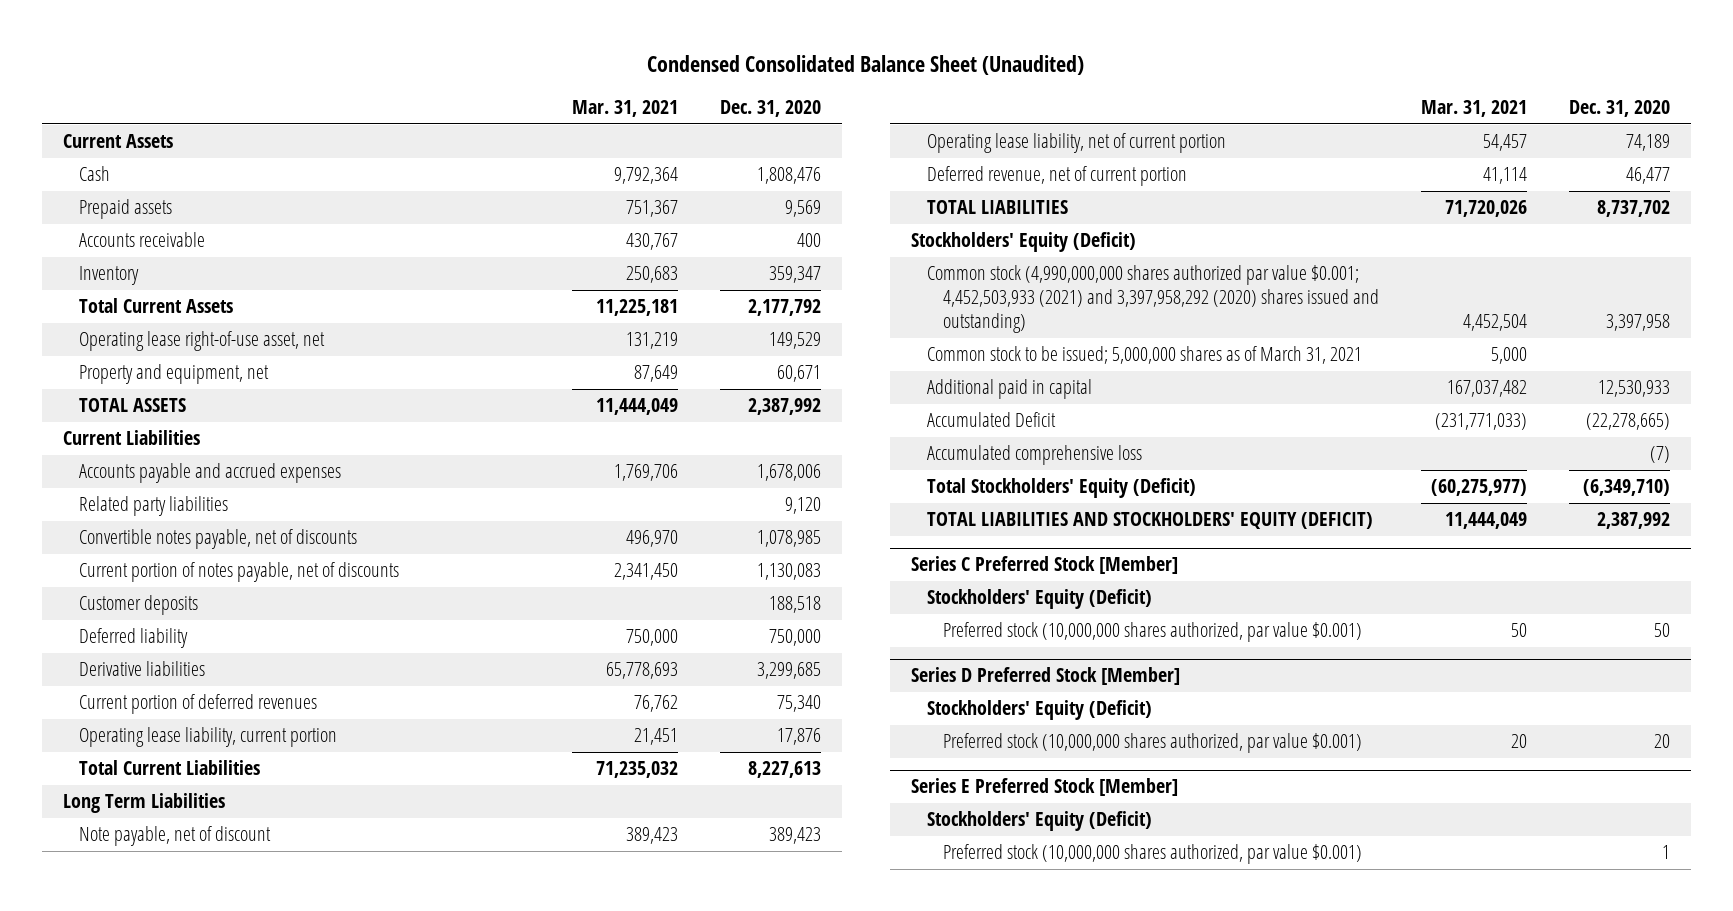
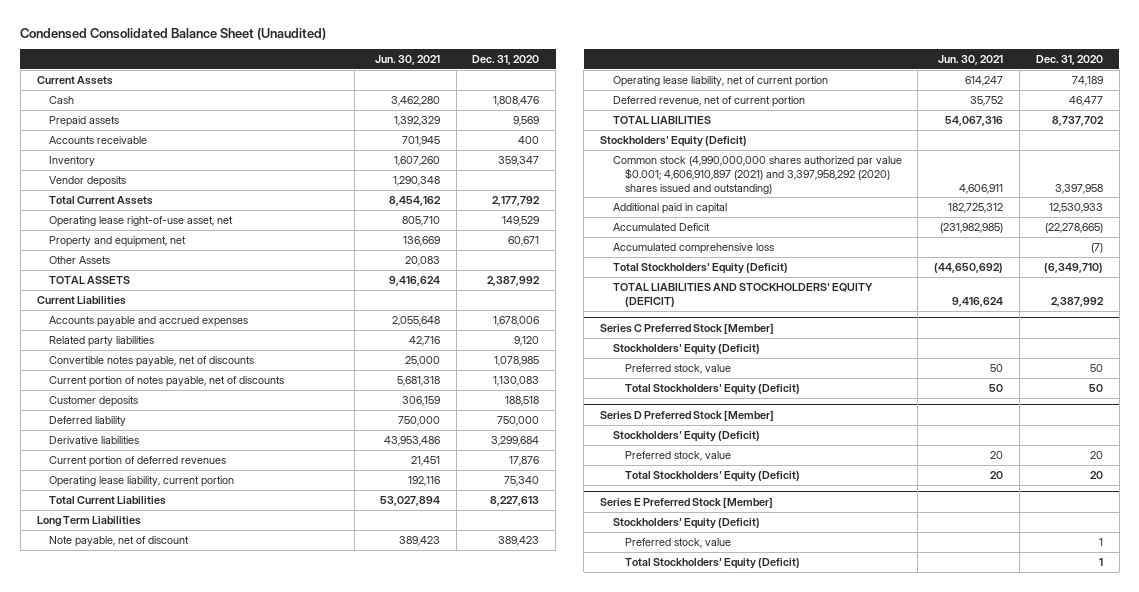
- | Mar. 31, 2021 | Dec. 31, 2020
+ | Jun. 30, 2021 | Dec. 31, 2020
+ Vendor deposits | 1,290,348 |
+ Other Assets | 20,083 |
- Derivative liabilities | 65,778,693 | 3,299,685
- Current portion of deferred revenues | 76,762 | 75,340
- Operating lease liability, current portion | 21,451 | 17,876
+ Derivative liabilities | 43,953,486 | 3,299,684
+ Current portion of deferred revenues | 21,451 | 17,876
+ Operating lease liability, current portion | 192,116 | 75,340
- Common stock (4,990,000,000 shares authorized par value $0.001; 4,452,503,933 (2021) and 3,397,958,292 (2020) shares issued and outstanding) | 4,452,504 | 3,397,958
- Common stock to be issued; 5,000,000 shares as of March 31, 2021 | 5,000 |
+ Common stock (4,990,000,000 shares authorized par value $0.001; 4,606,910,897 (2021) and 3,397,958,292 (2020) shares issued and outstanding) | 4,606,911 | 3,397,958
@ Series C Preferred Stock [Member]
- Preferred stock (10,000,000 shares authorized, par value $0.001) | 50 | 50
+ Preferred stock, value | 50 | 50
+ Total Stockholders' Equity (Deficit) | 50 | 50
@ Series D Preferred Stock [Member]
- Preferred stock (10,000,000 shares authorized, par value $0.001) | 20 | 20
+ Preferred stock, value | 20 | 20
+ Total Stockholders' Equity (Deficit) | 20 | 20
@ Series E Preferred Stock [Member]
- Preferred stock (10,000,000 shares authorized, par value $0.001) | | 1
+ Preferred stock, value | | 1
+ Total Stockholders' Equity (Deficit) | | 1

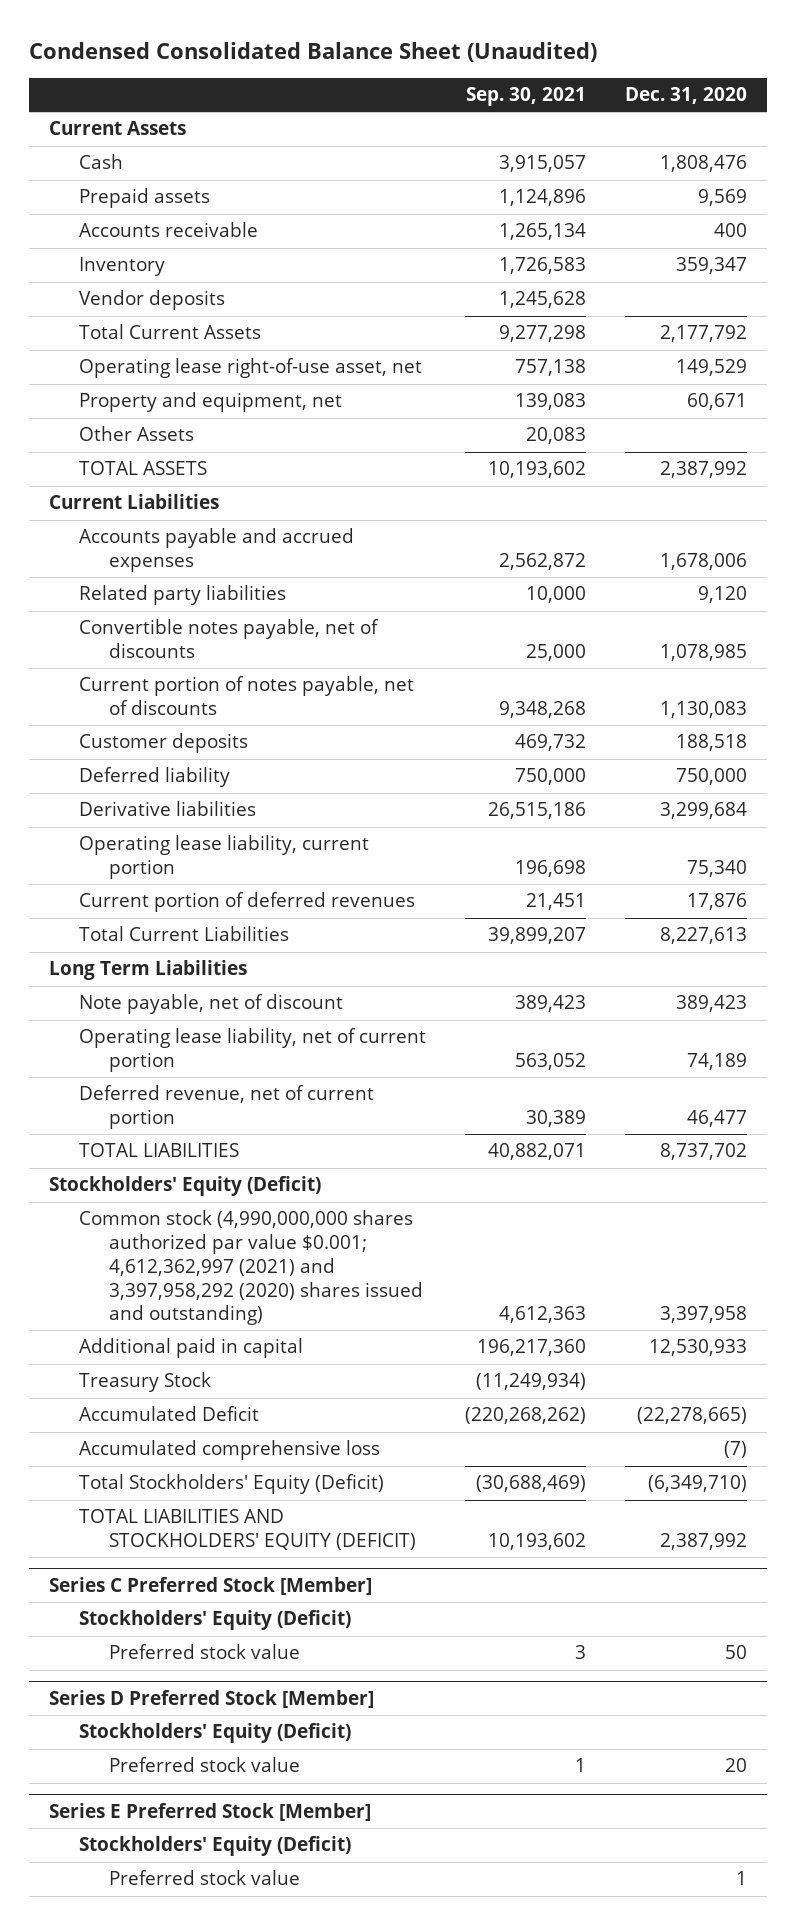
- | Jun. 30, 2021 | Dec. 31, 2020
+ | Sep. 30, 2021 | Dec. 31, 2020
moved down: Current portion of deferred revenues | 21,451 | 17,876
- Common stock (4,990,000,000 shares authorized par value $0.001; 4,606,910,897 (2021) and 3,397,958,292 (2020) shares issued and outstanding) | 4,606,911 | 3,397,958
+ Common stock (4,990,000,000 shares authorized par value $0.001; 4,612,362,997 (2021) and 3,397,958,292 (2020) shares issued and outstanding) | 4,612,363 | 3,397,958
+ Treasury Stock | (11,249,934) |
@ Series C Preferred Stock [Member]
- Preferred stock, value | 50 | 50
- Total Stockholders' Equity (Deficit) | 50 | 50
+ Preferred stock value | 3 | 50
@ Series D Preferred Stock [Member]
- Preferred stock, value | 20 | 20
- Total Stockholders' Equity (Deficit) | 20 | 20
+ Preferred stock value | 1 | 20
@ Series E Preferred Stock [Member]
- Preferred stock, value | | 1
- Total Stockholders' Equity (Deficit) | | 1
+ Preferred stock value | | 1

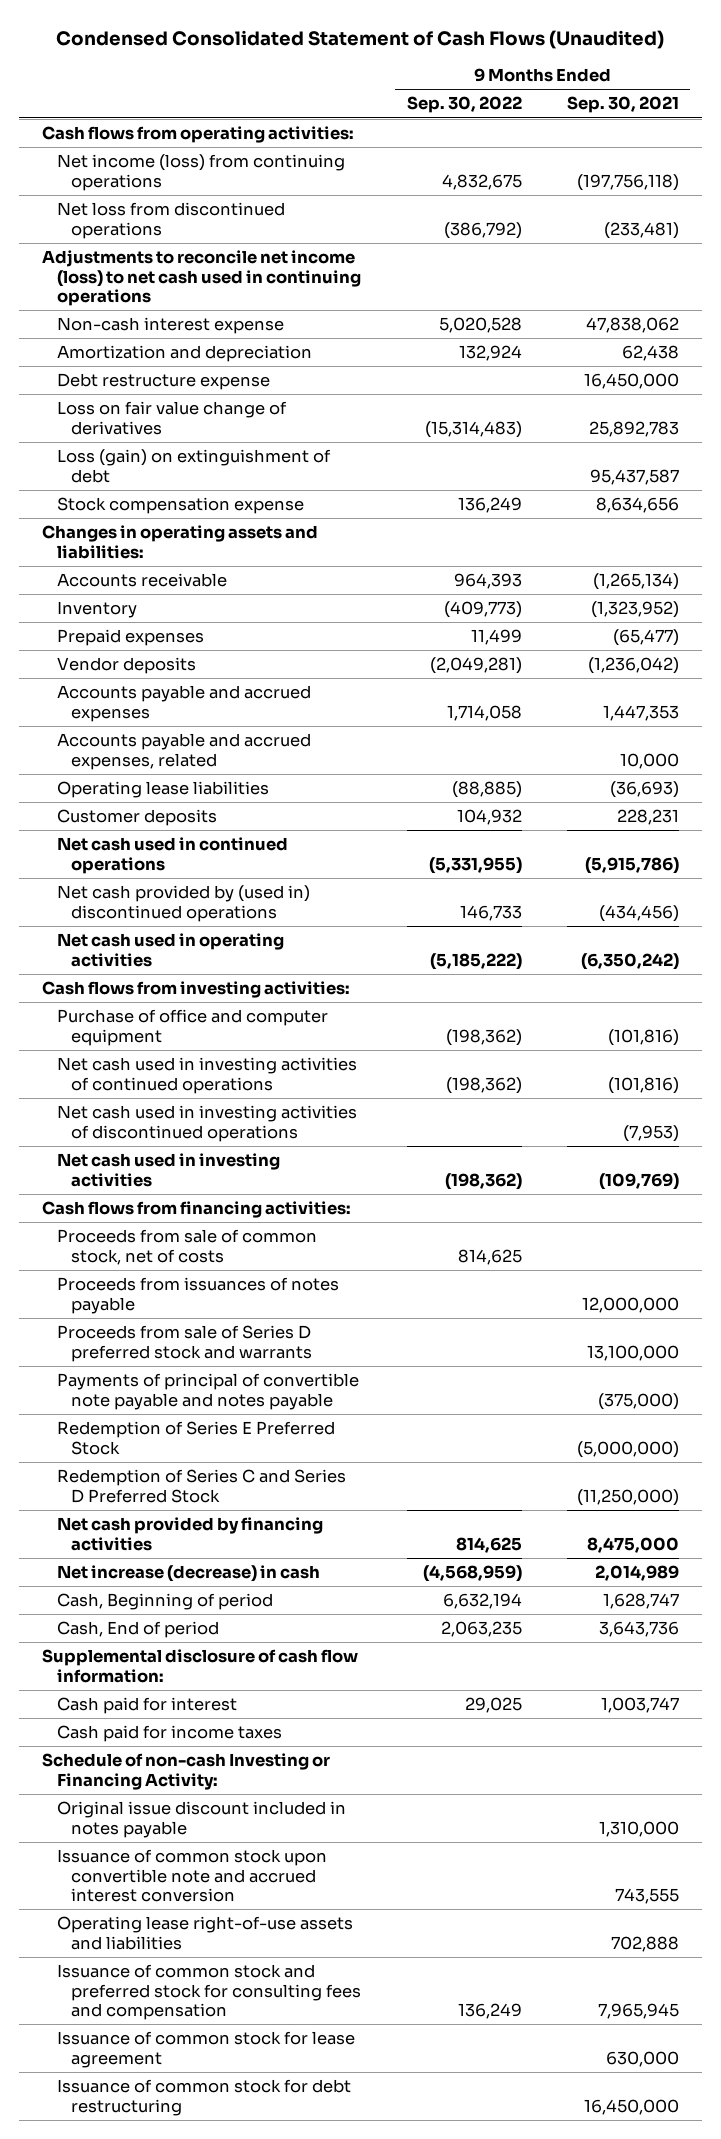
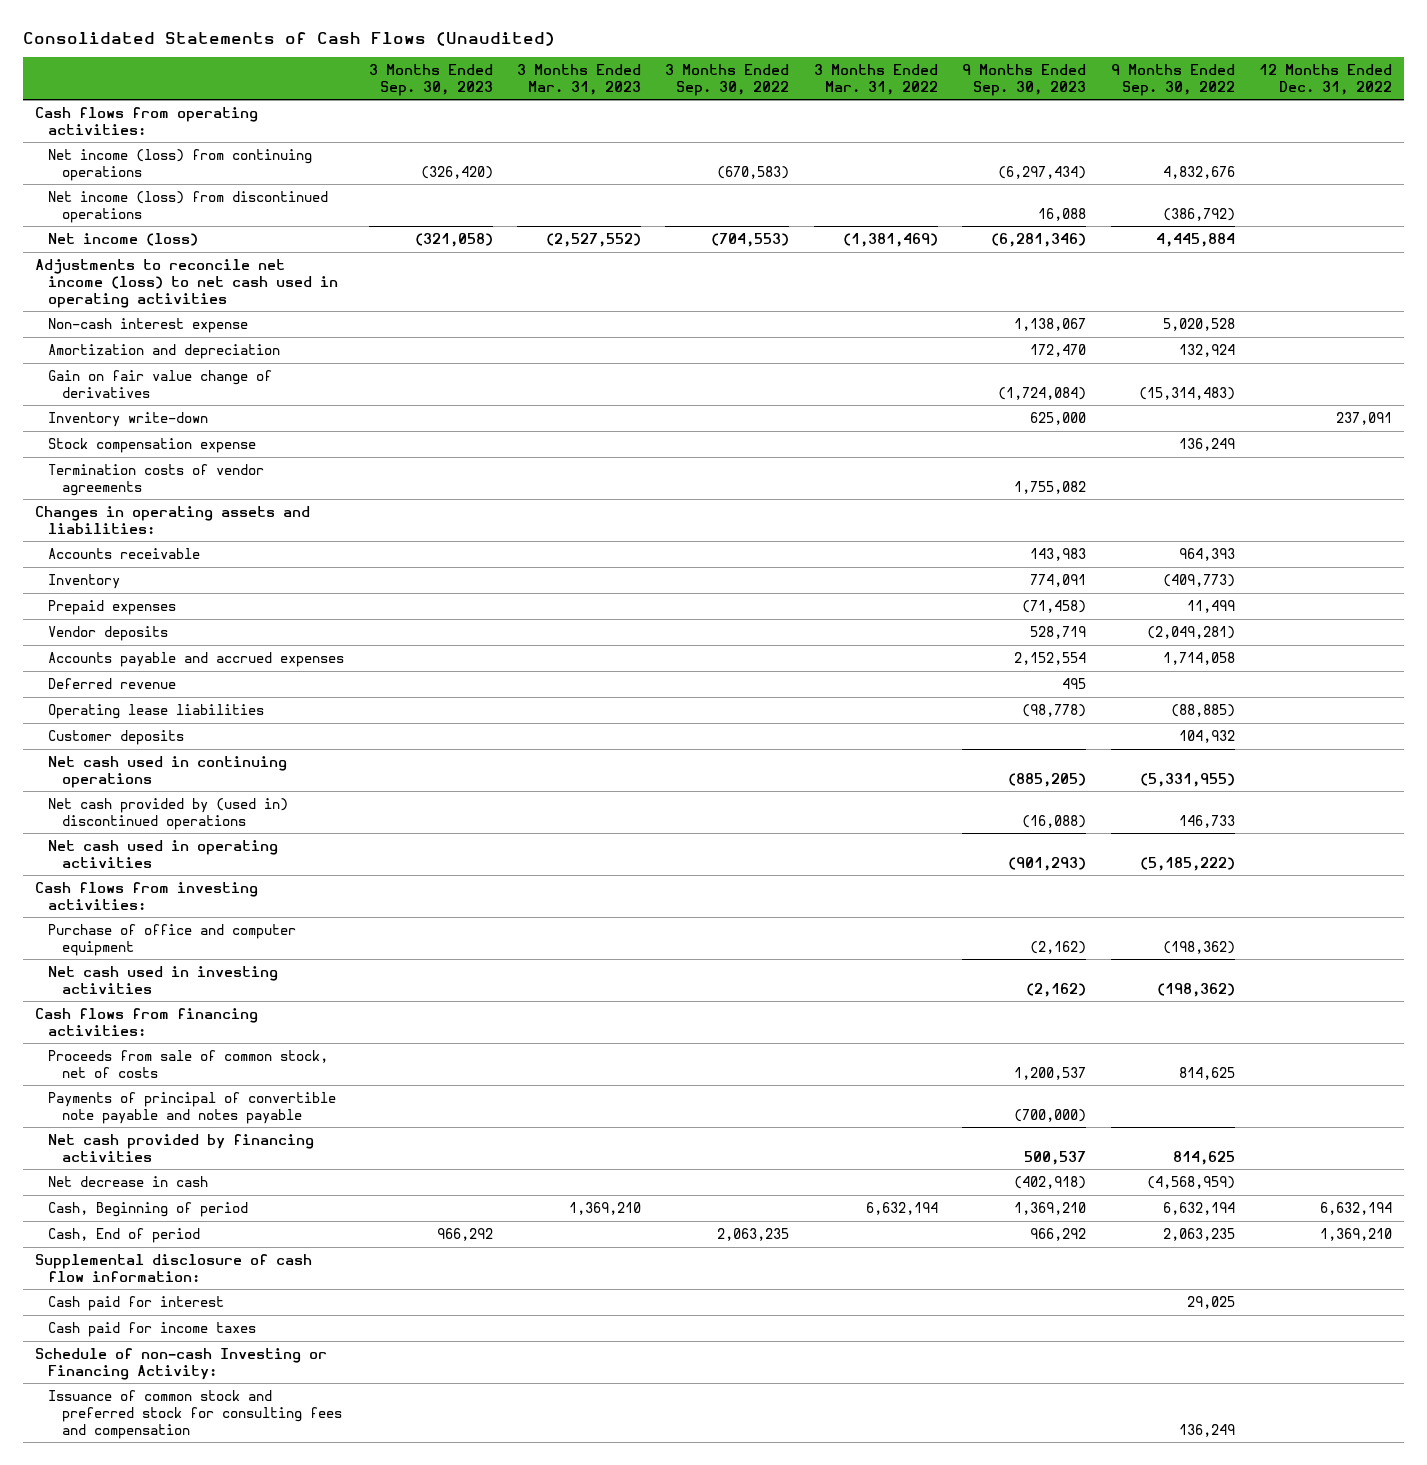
- Condensed Consolidated Statement of Cash Flows (Unaudited)
+ Consolidated Statements of Cash Flows (Unaudited)
- | 9 Months Ended Sep. 30, 2022 | 9 Months Ended Sep. 30, 2021
+ | 3 Months Ended Sep. 30, 2023 | 3 Months Ended Mar. 31, 2023 | 3 Months Ended Sep. 30, 2022 | 3 Months Ended Mar. 31, 2022 | 9 Months Ended Sep. 30, 2023 | 9 Months Ended Sep. 30, 2022 | 12 Months Ended Dec. 31, 2022
- Net income (loss) from continuing operations | 4,832,675 | (197,756,118)
- Net loss from discontinued operations | (386,792) | (233,481)
- Adjustments to reconcile net income (loss) to net cash used in continuing operations
+ Net income (loss) from continuing operations | (326,420) | | (670,583) | | (6,297,434) | 4,832,676 |
+ Net income (loss) from discontinued operations | | | | | 16,088 | (386,792) |
+ Net income (loss) | (321,058) | (2,527,552) | (704,553) | (1,381,469) | (6,281,346) | 4,445,884 |
+ Adjustments to reconcile net income (loss) to net cash used in operating activities
- Debt restructure expense | | 16,450,000
- Loss on fair value change of derivatives | (15,314,483) | 25,892,783
- Loss (gain) on extinguishment of debt | | 95,437,587
+ Gain on fair value change of derivatives | | | | | (1,724,084) | (15,314,483) |
+ Inventory write-down | | | | | 625,000 | | 237,091
+ Termination costs of vendor agreements | | | | | 1,755,082 | |
- Accounts payable and accrued expenses, related | | 10,000
+ Deferred revenue | | | | | 495 | |
- Net cash used in continued operations | (5,331,955) | (5,915,786)
+ Net cash used in continuing operations | | | | | (885,205) | (5,331,955) |
- Net cash used in investing activities of continued operations | (198,362) | (101,816)
- Net cash used in investing activities of discontinued operations | | (7,953)
- Proceeds from issuances of notes payable | | 12,000,000
- Proceeds from sale of Series D preferred stock and warrants | | 13,100,000
- Redemption of Series E Preferred Stock | | (5,000,000)
- Redemption of Series C and Series D Preferred Stock | | (11,250,000)
- Net increase (decrease) in cash | (4,568,959) | 2,014,989
+ Net decrease in cash | | | | | (402,918) | (4,568,959) |
- Original issue discount included in notes payable | | 1,310,000
- Issuance of common stock upon convertible note and accrued interest conversion | | 743,555
- Operating lease right-of-use assets and liabilities | | 702,888
- Issuance of common stock for lease agreement | | 630,000
- Issuance of common stock for debt restructuring | | 16,450,000

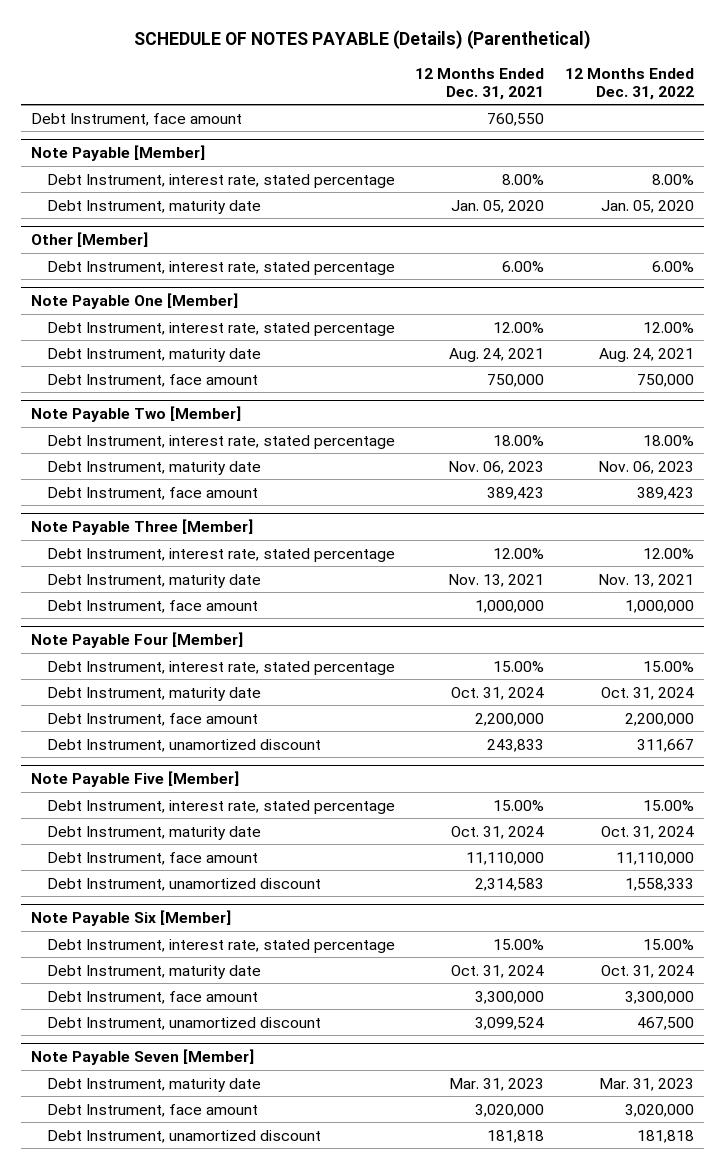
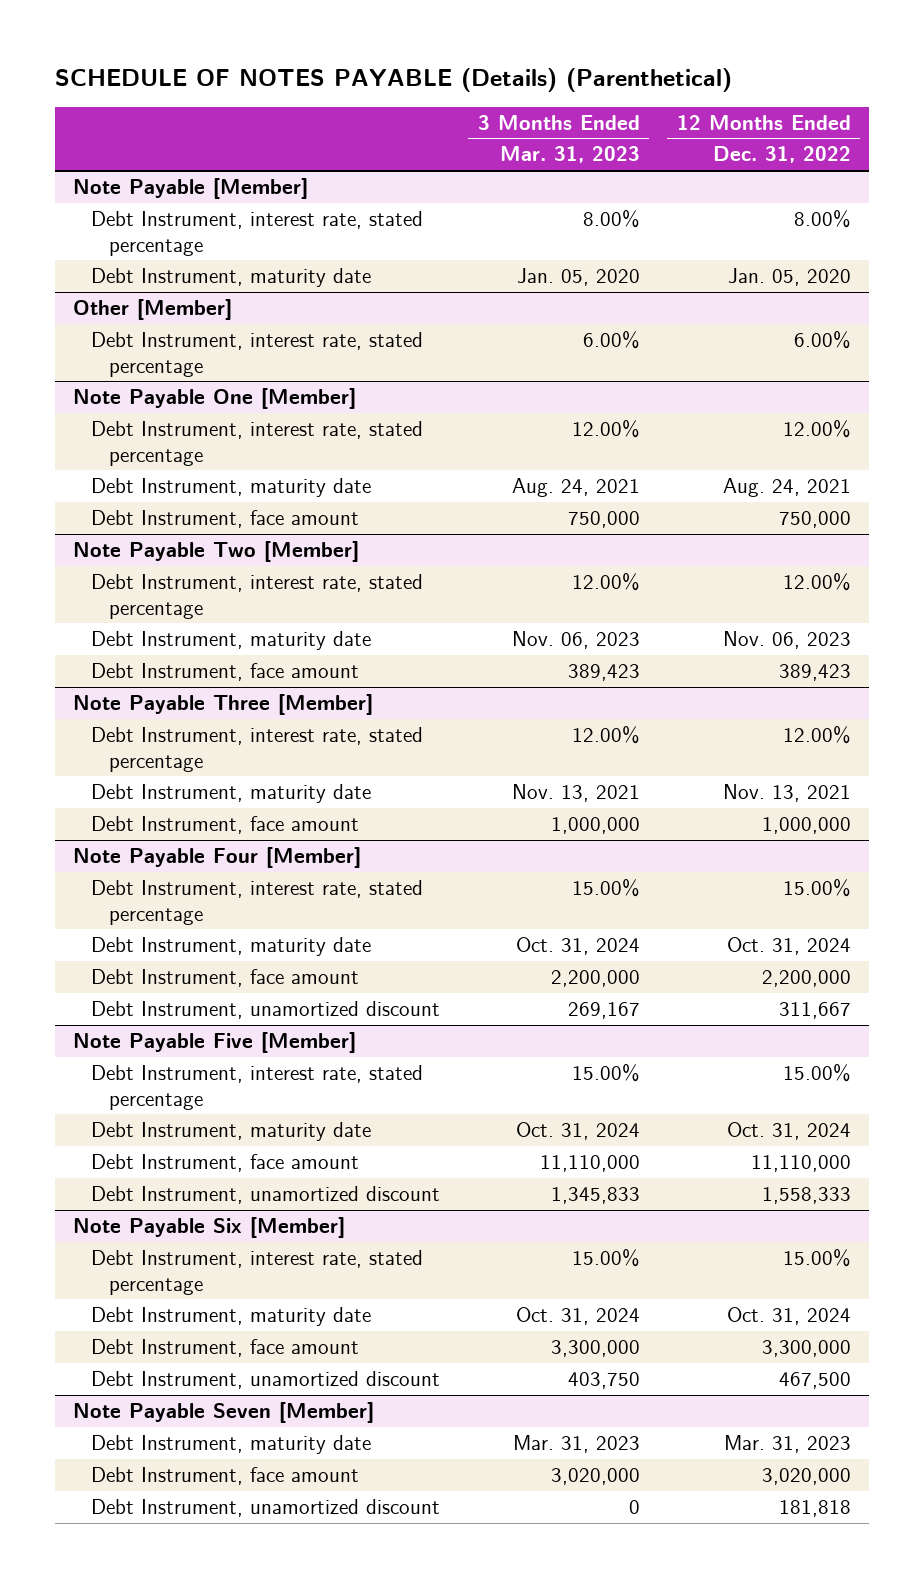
- | 12 Months Ended Dec. 31, 2021 | 12 Months Ended Dec. 31, 2022
+ | 3 Months Ended Mar. 31, 2023 | 12 Months Ended Dec. 31, 2022
- Debt Instrument, face amount | 760,550 |
@ Note Payable Two [Member]
- Debt Instrument, interest rate, stated percentage | 18.00% | 18.00%
+ Debt Instrument, interest rate, stated percentage | 12.00% | 12.00%

